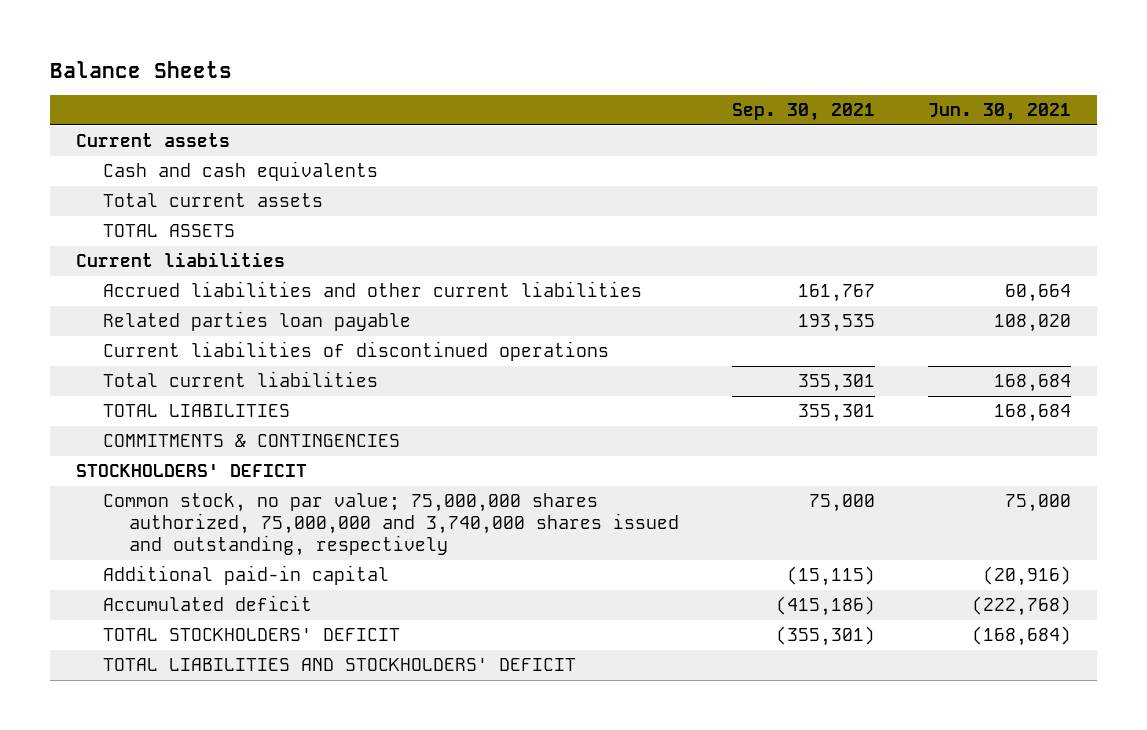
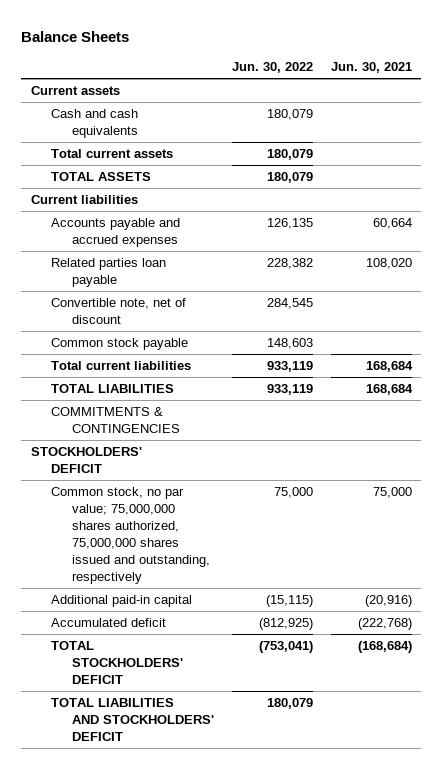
- | Sep. 30, 2021 | Jun. 30, 2021
+ | Jun. 30, 2022 | Jun. 30, 2021
- Accrued liabilities and other current liabilities | 161,767 | 60,664
+ Accounts payable and accrued expenses | 126,135 | 60,664
- Current liabilities of discontinued operations
+ Convertible note, net of discount | 284,545 |
+ Common stock payable | 148,603 |
- Common stock, no par value; 75,000,000 shares authorized, 75,000,000 and 3,740,000 shares issued and outstanding, respectively | 75,000 | 75,000
+ Common stock, no par value; 75,000,000 shares authorized, 75,000,000 shares issued and outstanding, respectively | 75,000 | 75,000

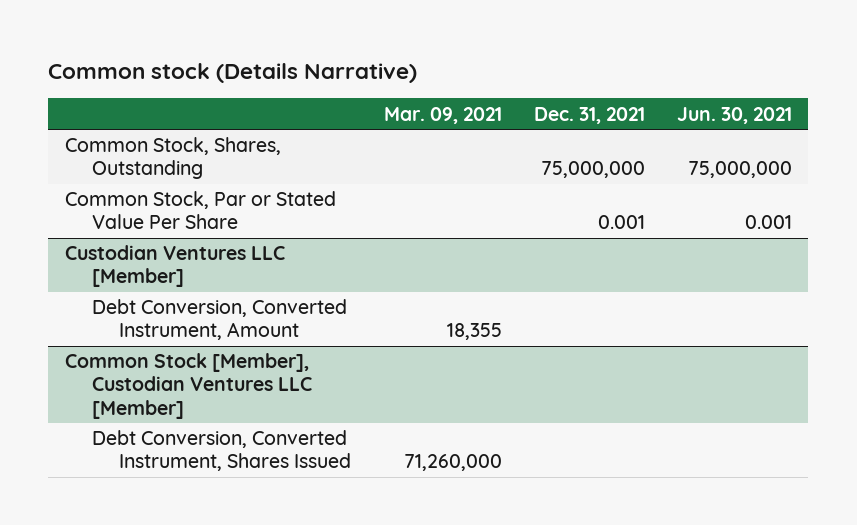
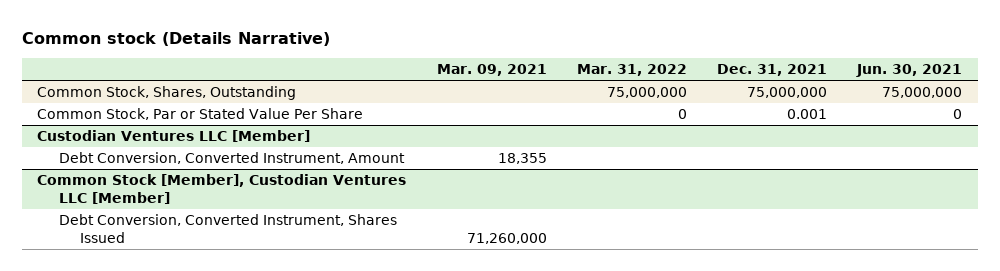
- | Mar. 09, 2021 | Dec. 31, 2021 | Jun. 30, 2021
+ | Mar. 09, 2021 | Mar. 31, 2022 | Dec. 31, 2021 | Jun. 30, 2021
- Common Stock, Par or Stated Value Per Share | | 0.001 | 0.001
+ Common Stock, Par or Stated Value Per Share | | 0 | 0.001 | 0

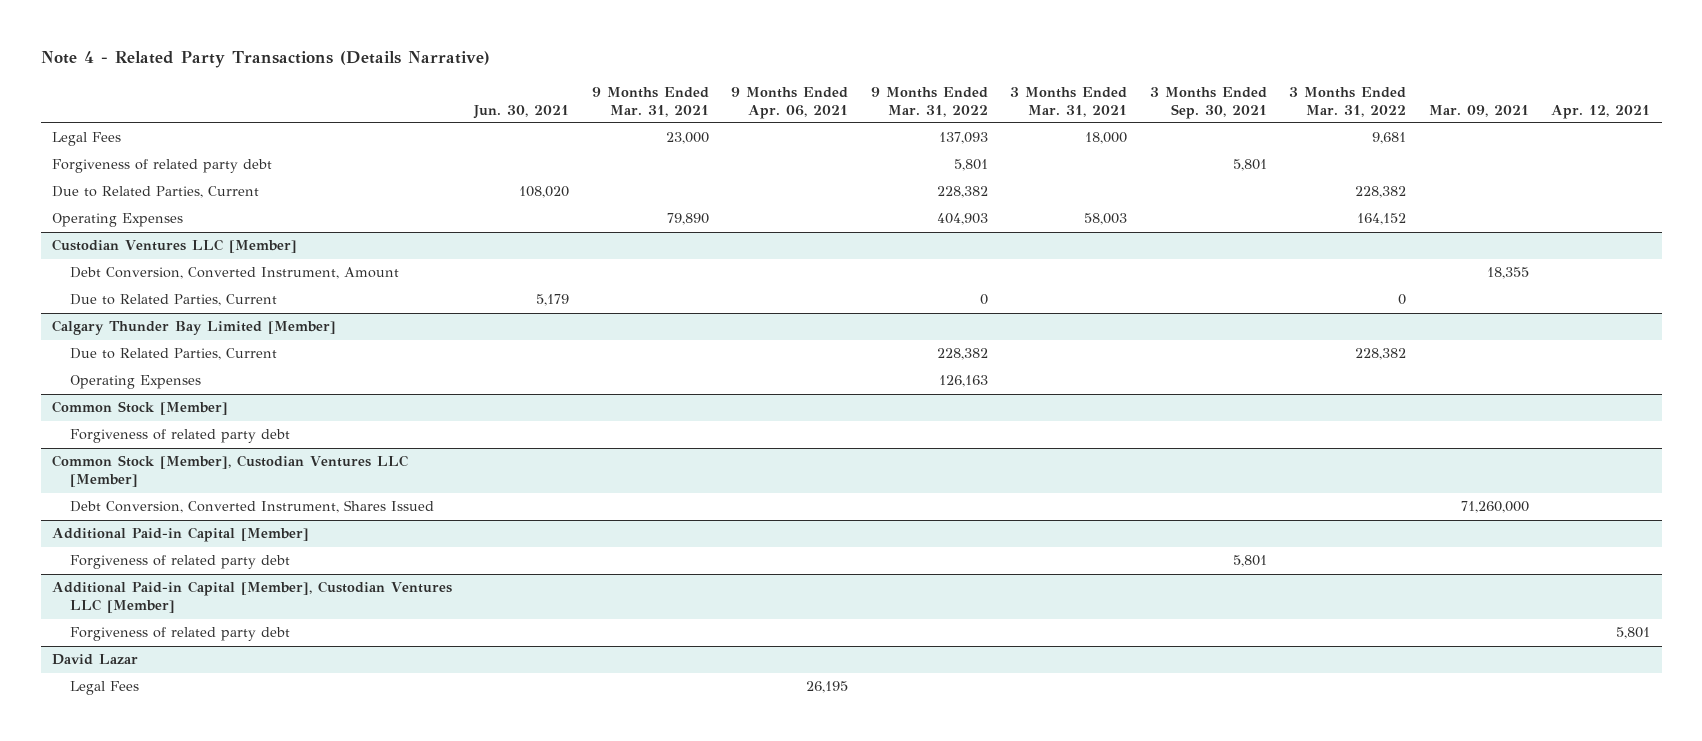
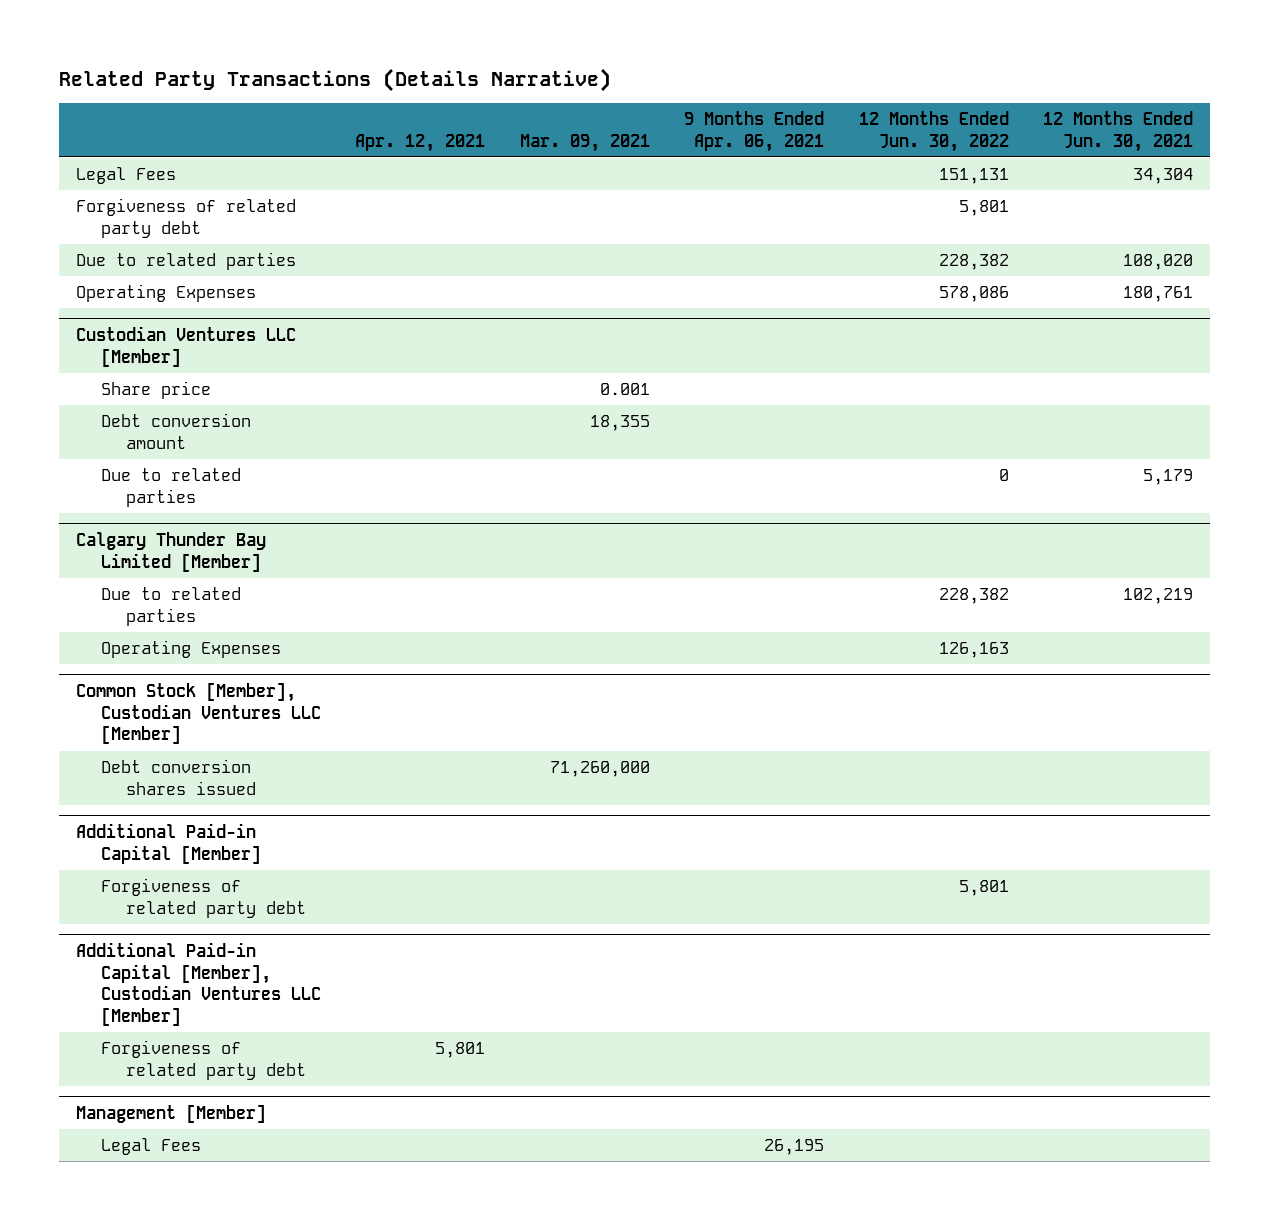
- Note 4 - Related Party Transactions (Details Narrative)
+ Related Party Transactions (Details Narrative)
- | Jun. 30, 2021 | 9 Months Ended Mar. 31, 2021 | 9 Months Ended Apr. 06, 2021 | 9 Months Ended Mar. 31, 2022 | 3 Months Ended Mar. 31, 2021 | 3 Months Ended Sep. 30, 2021 | 3 Months Ended Mar. 31, 2022 | Mar. 09, 2021 | Apr. 12, 2021
+ | Apr. 12, 2021 | Mar. 09, 2021 | 9 Months Ended Apr. 06, 2021 | 12 Months Ended Jun. 30, 2022 | 12 Months Ended Jun. 30, 2021
- Due to Related Parties, Current | 108,020 | | | 228,382 | | | 228,382 | |
+ Due to related parties | | | | 228,382 | 108,020
@ Custodian Ventures LLC [Member]
- Debt Conversion, Converted Instrument, Amount | | | | | | | | 18,355 |
- Due to Related Parties, Current | 5,179 | | | 0 | | | 0 | |
+ Share price | | 0.001 | | |
+ Debt conversion amount | | 18,355 | | |
+ Due to related parties | | | | 0 | 5,179
@ Calgary Thunder Bay Limited [Member]
- Due to Related Parties, Current | | | | 228,382 | | | 228,382 | |
+ Due to related parties | | | | 228,382 | 102,219
- Common Stock [Member]
- Forgiveness of related party debt
@ Common Stock [Member], Custodian Ventures LLC [Member]
- Debt Conversion, Converted Instrument, Shares Issued | | | | | | | | 71,260,000 |
+ Debt conversion shares issued | | 71,260,000 | | |
- David Lazar
+ Management [Member]

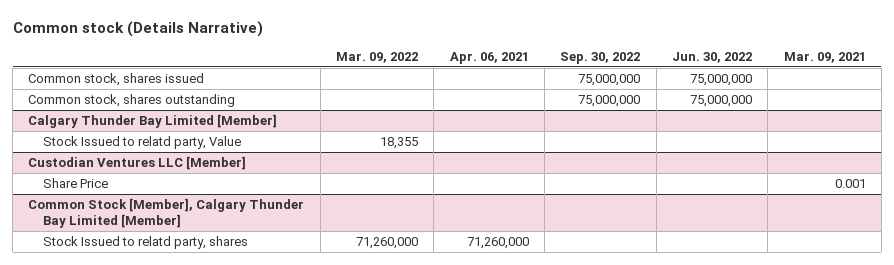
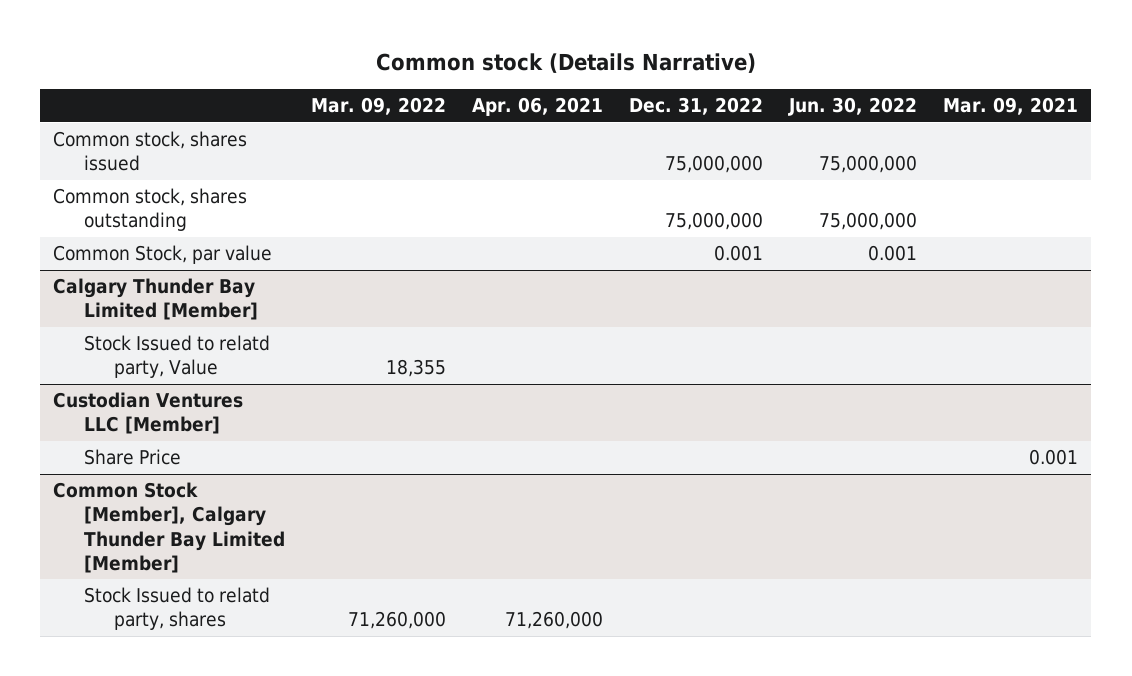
- | Mar. 09, 2022 | Apr. 06, 2021 | Sep. 30, 2022 | Jun. 30, 2022 | Mar. 09, 2021
+ | Mar. 09, 2022 | Apr. 06, 2021 | Dec. 31, 2022 | Jun. 30, 2022 | Mar. 09, 2021
+ Common Stock, par value | | | 0.001 | 0.001 |

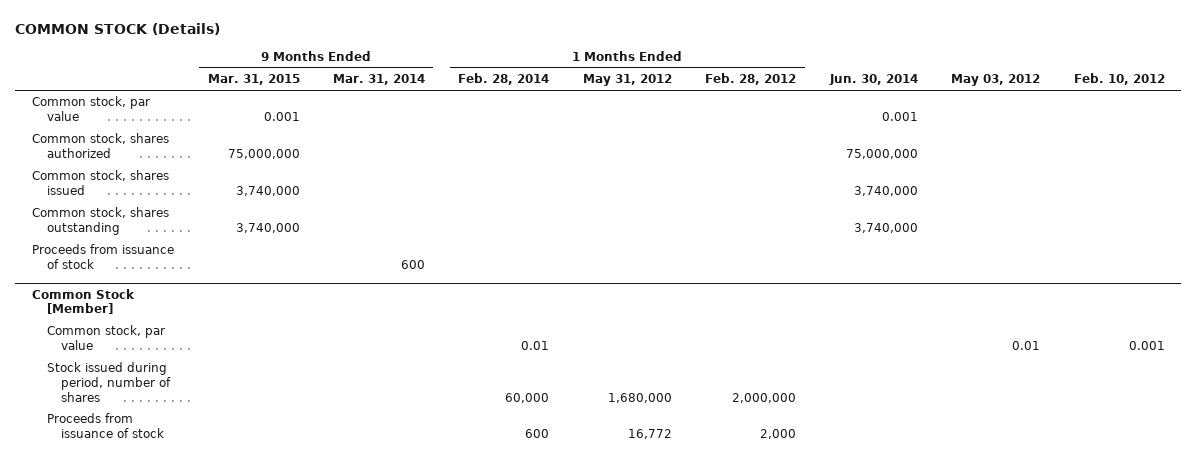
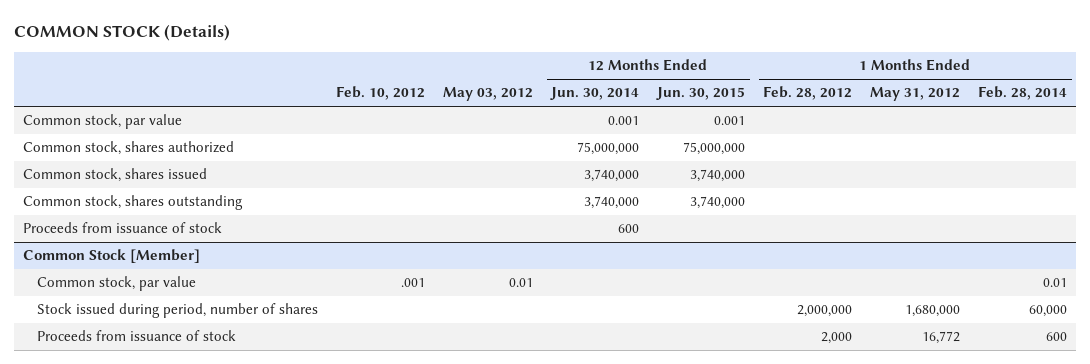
- | 9 Months Ended Mar. 31, 2015 | 9 Months Ended Mar. 31, 2014 | 1 Months Ended Feb. 28, 2014 | 1 Months Ended May 31, 2012 | 1 Months Ended Feb. 28, 2012 | Jun. 30, 2014 | May 03, 2012 | Feb. 10, 2012
+ | Feb. 10, 2012 | May 03, 2012 | 12 Months Ended Jun. 30, 2014 | 12 Months Ended Jun. 30, 2015 | 1 Months Ended Feb. 28, 2012 | 1 Months Ended May 31, 2012 | 1 Months Ended Feb. 28, 2014
@ Common Stock [Member]
- Common stock, par value | | | 0.01 | | | | 0.01 | 0.001
+ Common stock, par value | .001 | 0.01 | | | | | 0.01

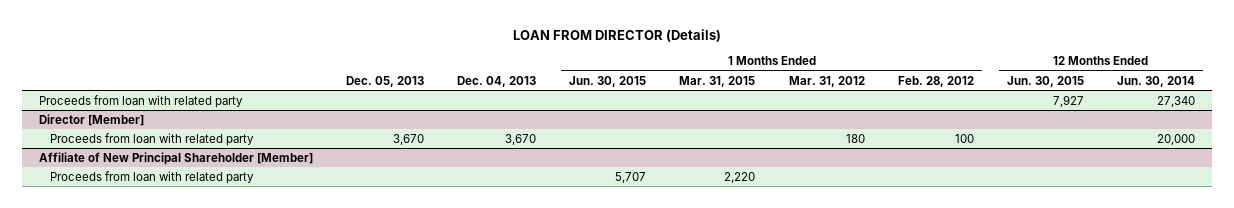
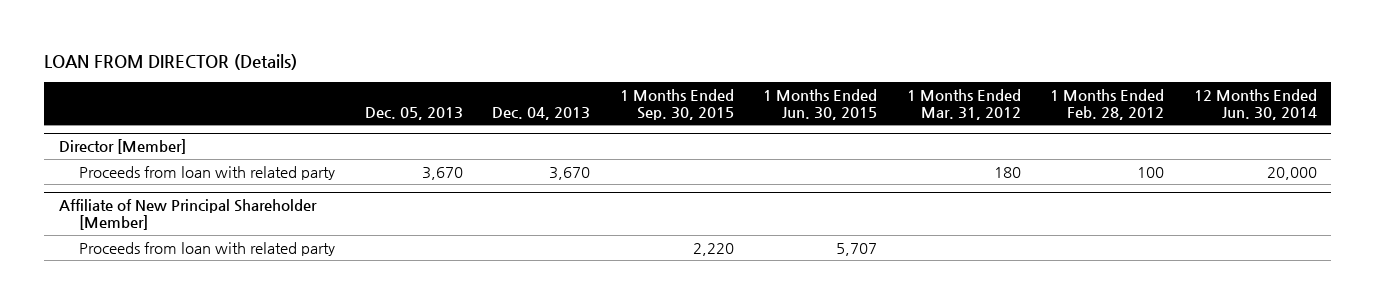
- | Dec. 05, 2013 | Dec. 04, 2013 | 1 Months Ended Jun. 30, 2015 | 1 Months Ended Mar. 31, 2015 | 1 Months Ended Mar. 31, 2012 | 1 Months Ended Feb. 28, 2012 | 12 Months Ended Jun. 30, 2015 | 12 Months Ended Jun. 30, 2014
+ | Dec. 05, 2013 | Dec. 04, 2013 | 1 Months Ended Sep. 30, 2015 | 1 Months Ended Jun. 30, 2015 | 1 Months Ended Mar. 31, 2012 | 1 Months Ended Feb. 28, 2012 | 12 Months Ended Jun. 30, 2014
- Proceeds from loan with related party | | | | | | | 7,927 | 27,340

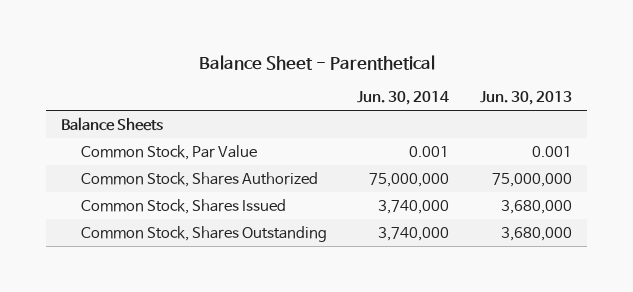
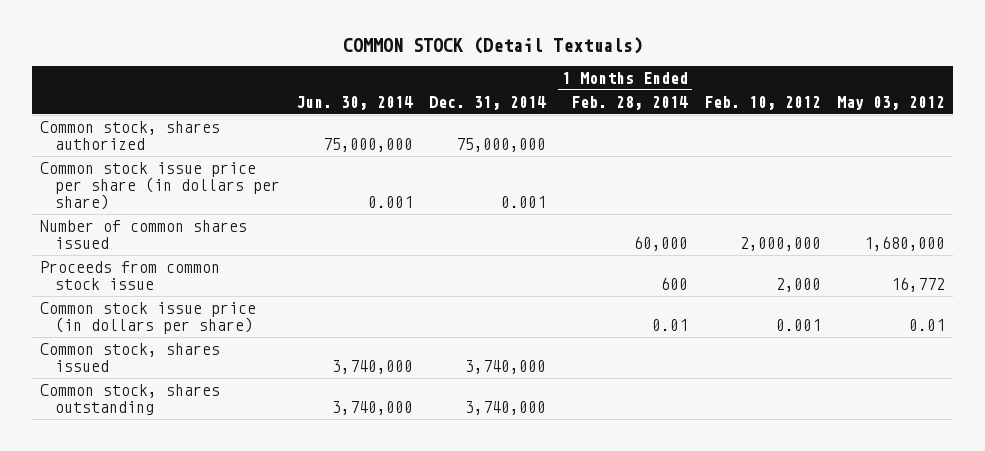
- Balance Sheet - Parenthetical
+ COMMON STOCK (Detail Textuals)
- | Jun. 30, 2014 | Jun. 30, 2013
+ | Jun. 30, 2014 | Dec. 31, 2014 | 1 Months Ended Feb. 28, 2014 | Feb. 10, 2012 | May 03, 2012
- Balance Sheets
- Common Stock, Par Value | 0.001 | 0.001
- Common Stock, Shares Authorized | 75,000,000 | 75,000,000
- Common Stock, Shares Issued | 3,740,000 | 3,680,000
- Common Stock, Shares Outstanding | 3,740,000 | 3,680,000
+ Common stock, shares authorized | 75,000,000 | 75,000,000 | | |
+ Common stock issue price per share (in dollars per share) | 0.001 | 0.001 | | |
+ Number of common shares issued | | | 60,000 | 2,000,000 | 1,680,000
+ Proceeds from common stock issue | | | 600 | 2,000 | 16,772
+ Common stock issue price (in dollars per share) | | | 0.01 | 0.001 | 0.01
+ Common stock, shares issued | 3,740,000 | 3,740,000 | | |
+ Common stock, shares outstanding | 3,740,000 | 3,740,000 | | |

